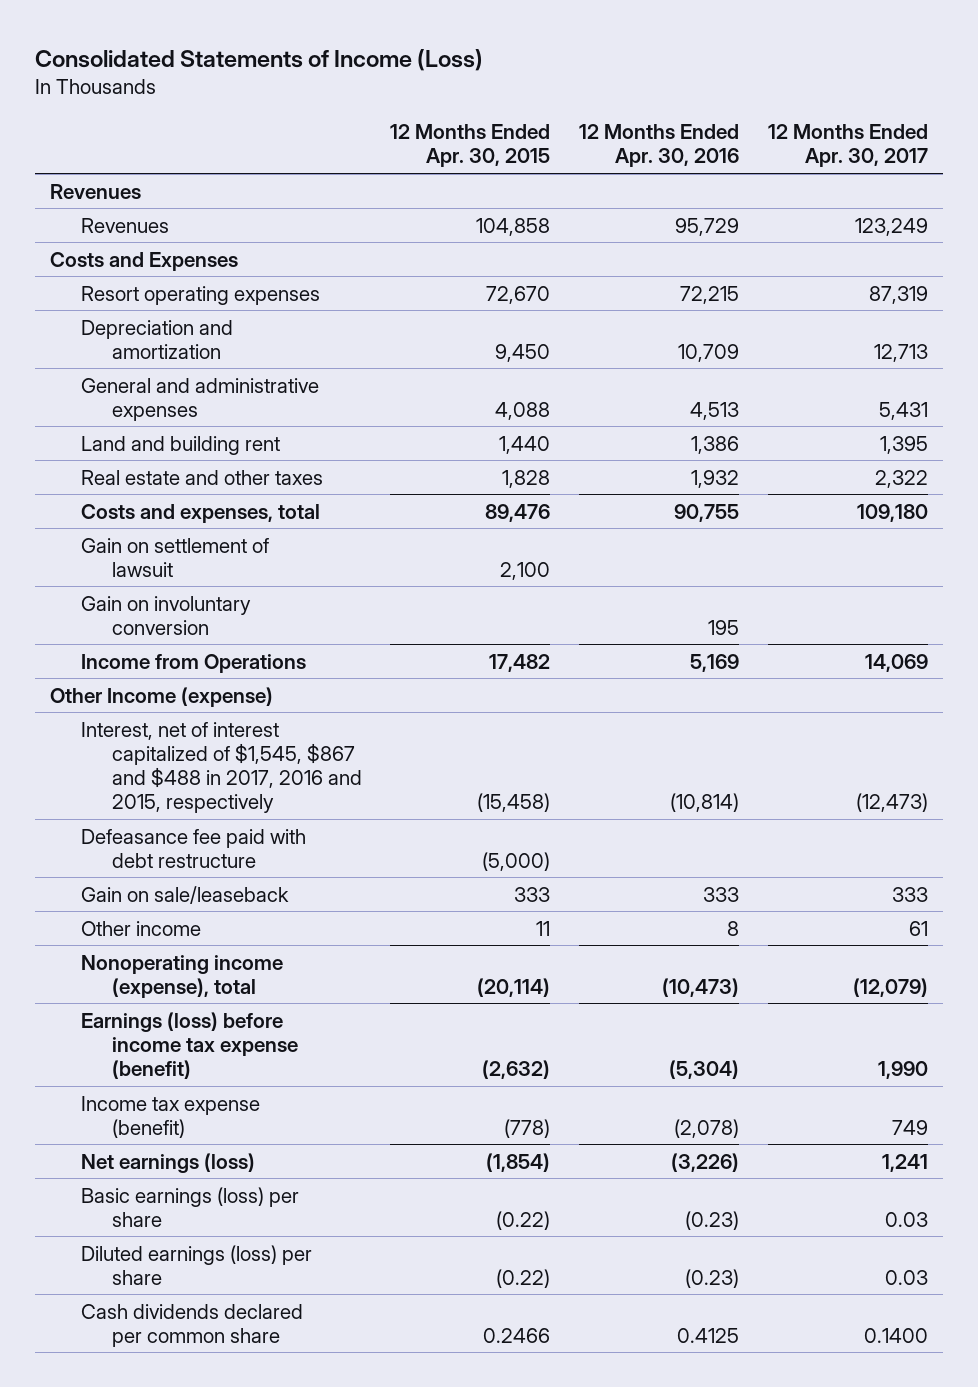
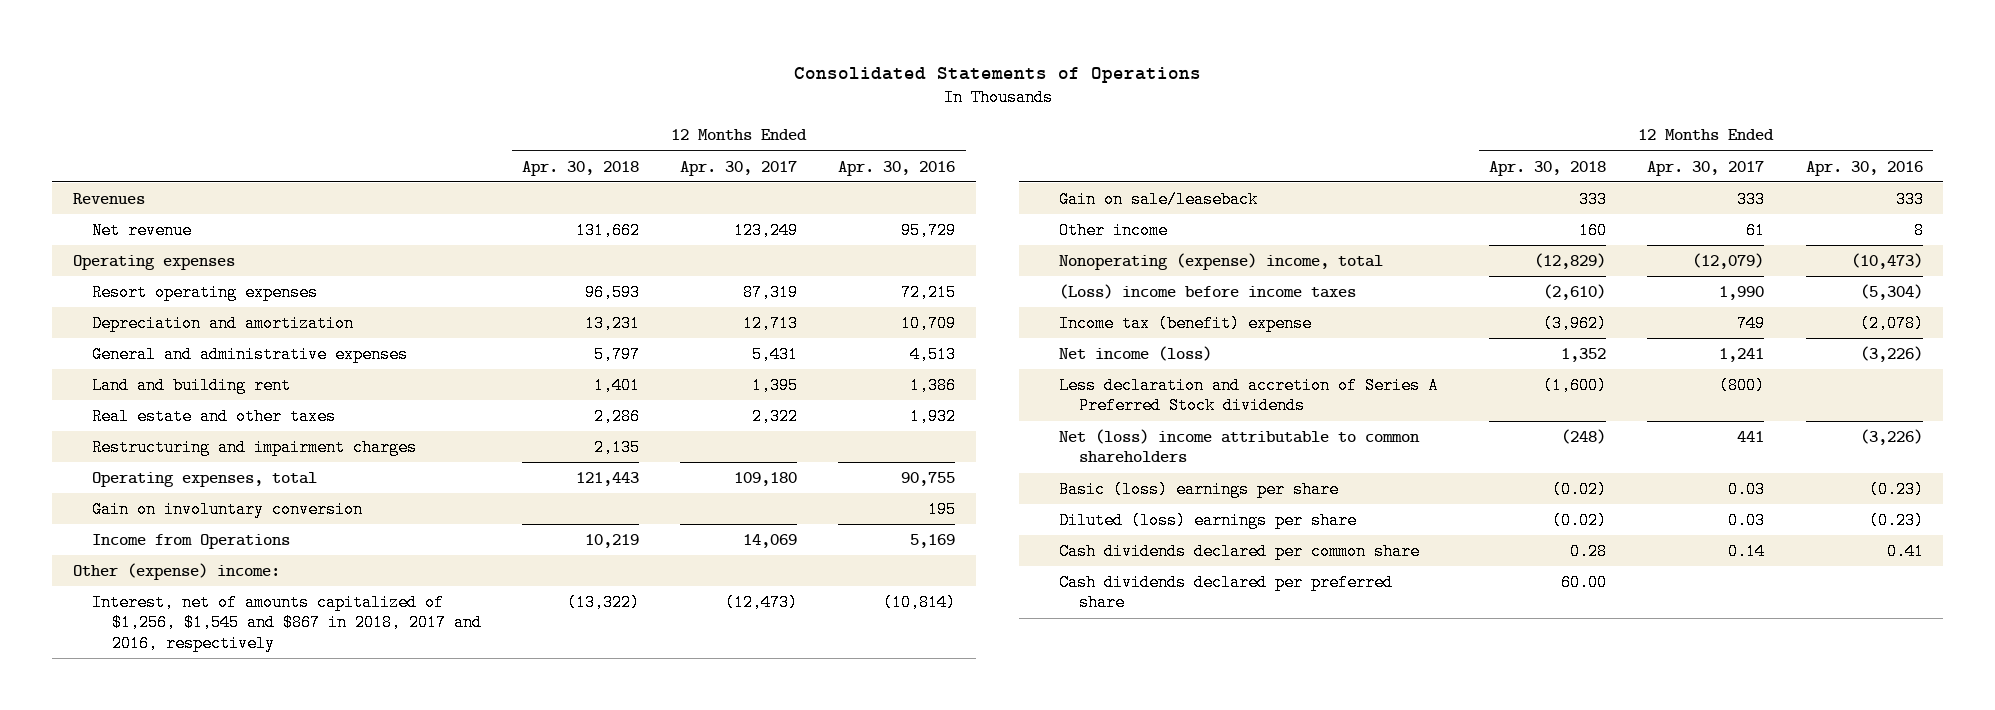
- Consolidated Statements of Income (Loss)
+ Consolidated Statements of Operations
- | 12 Months Ended Apr. 30, 2015 | 12 Months Ended Apr. 30, 2016 | 12 Months Ended Apr. 30, 2017
+ | 12 Months Ended Apr. 30, 2018 | 12 Months Ended Apr. 30, 2017 | 12 Months Ended Apr. 30, 2016
- Revenues | 104,858 | 95,729 | 123,249
- Costs and Expenses
+ Net revenue | 131,662 | 123,249 | 95,729
+ Operating expenses
- Costs and expenses, total | 89,476 | 90,755 | 109,180
- Gain on settlement of lawsuit | 2,100 | |
+ Restructuring and impairment charges | 2,135 | |
+ Operating expenses, total | 121,443 | 109,180 | 90,755
- Other Income (expense)
- Interest, net of interest capitalized of $1,545, $867 and $488 in 2017, 2016 and 2015, respectively | (15,458) | (10,814) | (12,473)
- Defeasance fee paid with debt restructure | (5,000) | |
+ Other (expense) income:
+ Interest, net of amounts capitalized of $1,256, $1,545 and $867 in 2018, 2017 and 2016, respectively | (13,322) | (12,473) | (10,814)
- Nonoperating income (expense), total | (20,114) | (10,473) | (12,079)
- Earnings (loss) before income tax expense (benefit) | (2,632) | (5,304) | 1,990
- Income tax expense (benefit) | (778) | (2,078) | 749
- Net earnings (loss) | (1,854) | (3,226) | 1,241
- Basic earnings (loss) per share | (0.22) | (0.23) | 0.03
- Diluted earnings (loss) per share | (0.22) | (0.23) | 0.03
- Cash dividends declared per common share | 0.2466 | 0.4125 | 0.1400
+ Nonoperating (expense) income, total | (12,829) | (12,079) | (10,473)
+ (Loss) income before income taxes | (2,610) | 1,990 | (5,304)
+ Income tax (benefit) expense | (3,962) | 749 | (2,078)
+ Net income (loss) | 1,352 | 1,241 | (3,226)
+ Less declaration and accretion of Series A Preferred Stock dividends | (1,600) | (800) |
+ Net (loss) income attributable to common shareholders | (248) | 441 | (3,226)
+ Basic (loss) earnings per share | (0.02) | 0.03 | (0.23)
+ Diluted (loss) earnings per share | (0.02) | 0.03 | (0.23)
+ Cash dividends declared per common share | 0.28 | 0.14 | 0.41
+ Cash dividends declared per preferred share | 60.00 | |

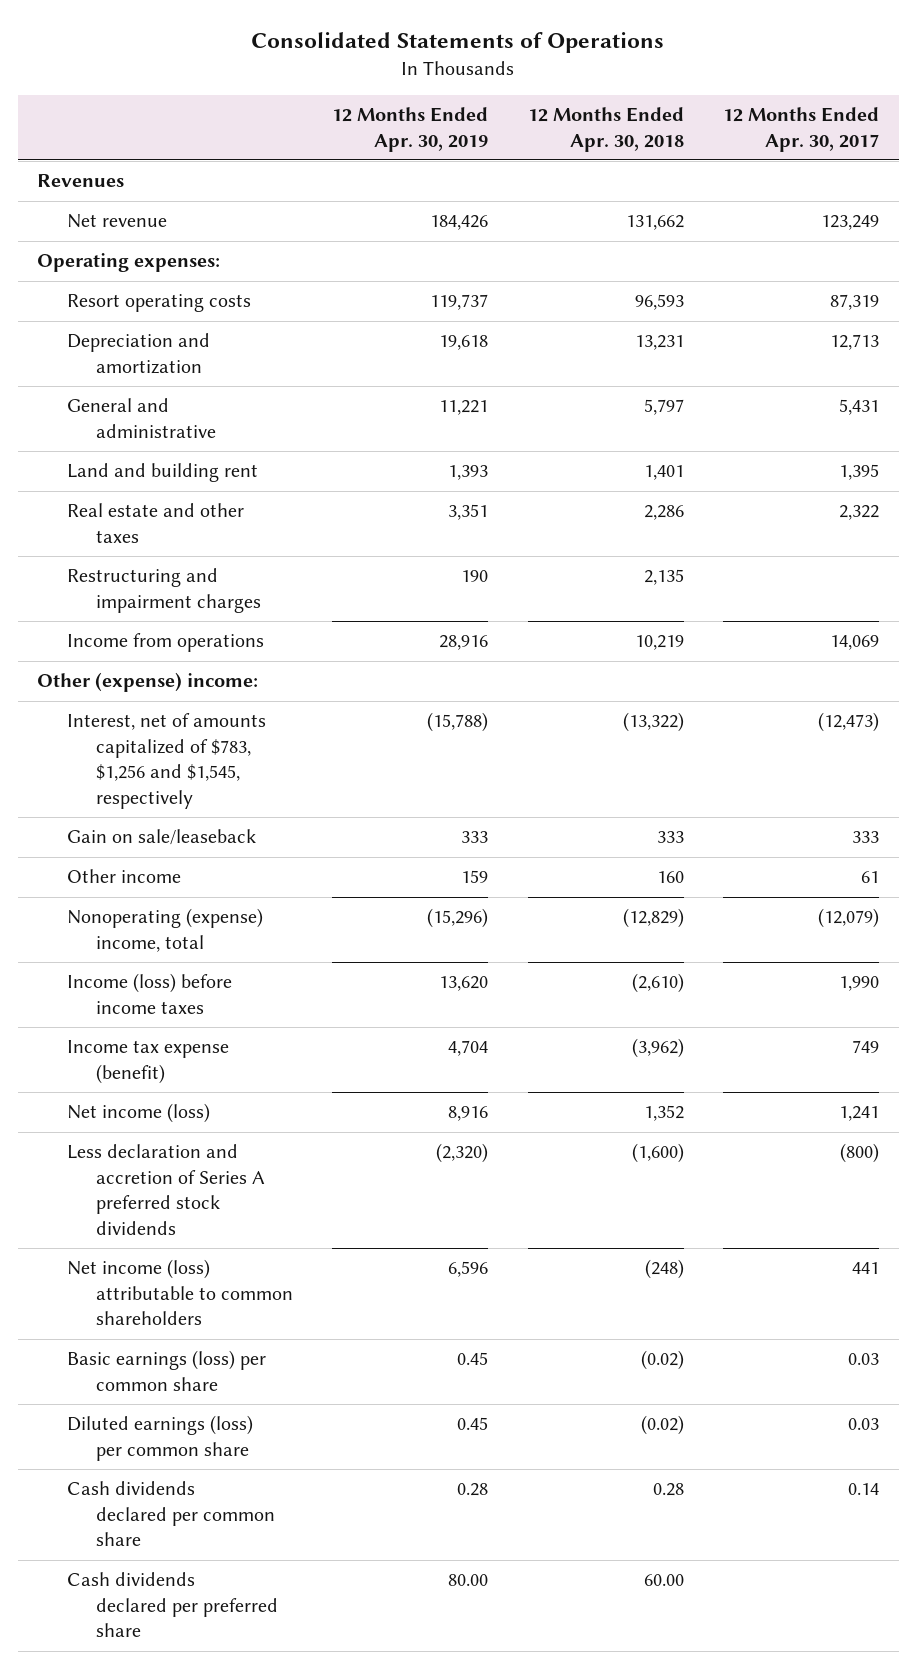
- | 12 Months Ended Apr. 30, 2018 | 12 Months Ended Apr. 30, 2017 | 12 Months Ended Apr. 30, 2016
+ | 12 Months Ended Apr. 30, 2019 | 12 Months Ended Apr. 30, 2018 | 12 Months Ended Apr. 30, 2017
- Operating expenses
- Resort operating expenses | 96,593 | 87,319 | 72,215
+ Operating expenses:
+ Resort operating costs | 119,737 | 96,593 | 87,319
- General and administrative expenses | 5,797 | 5,431 | 4,513
+ General and administrative | 11,221 | 5,797 | 5,431
- Operating expenses, total | 121,443 | 109,180 | 90,755
- Gain on involuntary conversion | | | 195
- Income from Operations | 10,219 | 14,069 | 5,169
+ Income from operations | 28,916 | 10,219 | 14,069
- Interest, net of amounts capitalized of $1,256, $1,545 and $867 in 2018, 2017 and 2016, respectively | (13,322) | (12,473) | (10,814)
+ Interest, net of amounts capitalized of $783, $1,256 and $1,545, respectively | (15,788) | (13,322) | (12,473)
- (Loss) income before income taxes | (2,610) | 1,990 | (5,304)
- Income tax (benefit) expense | (3,962) | 749 | (2,078)
+ Income (loss) before income taxes | 13,620 | (2,610) | 1,990
+ Income tax expense (benefit) | 4,704 | (3,962) | 749
- Less declaration and accretion of Series A Preferred Stock dividends | (1,600) | (800) |
- Net (loss) income attributable to common shareholders | (248) | 441 | (3,226)
- Basic (loss) earnings per share | (0.02) | 0.03 | (0.23)
- Diluted (loss) earnings per share | (0.02) | 0.03 | (0.23)
+ Less declaration and accretion of Series A preferred stock dividends | (2,320) | (1,600) | (800)
+ Net income (loss) attributable to common shareholders | 6,596 | (248) | 441
+ Basic earnings (loss) per common share | 0.45 | (0.02) | 0.03
+ Diluted earnings (loss) per common share | 0.45 | (0.02) | 0.03

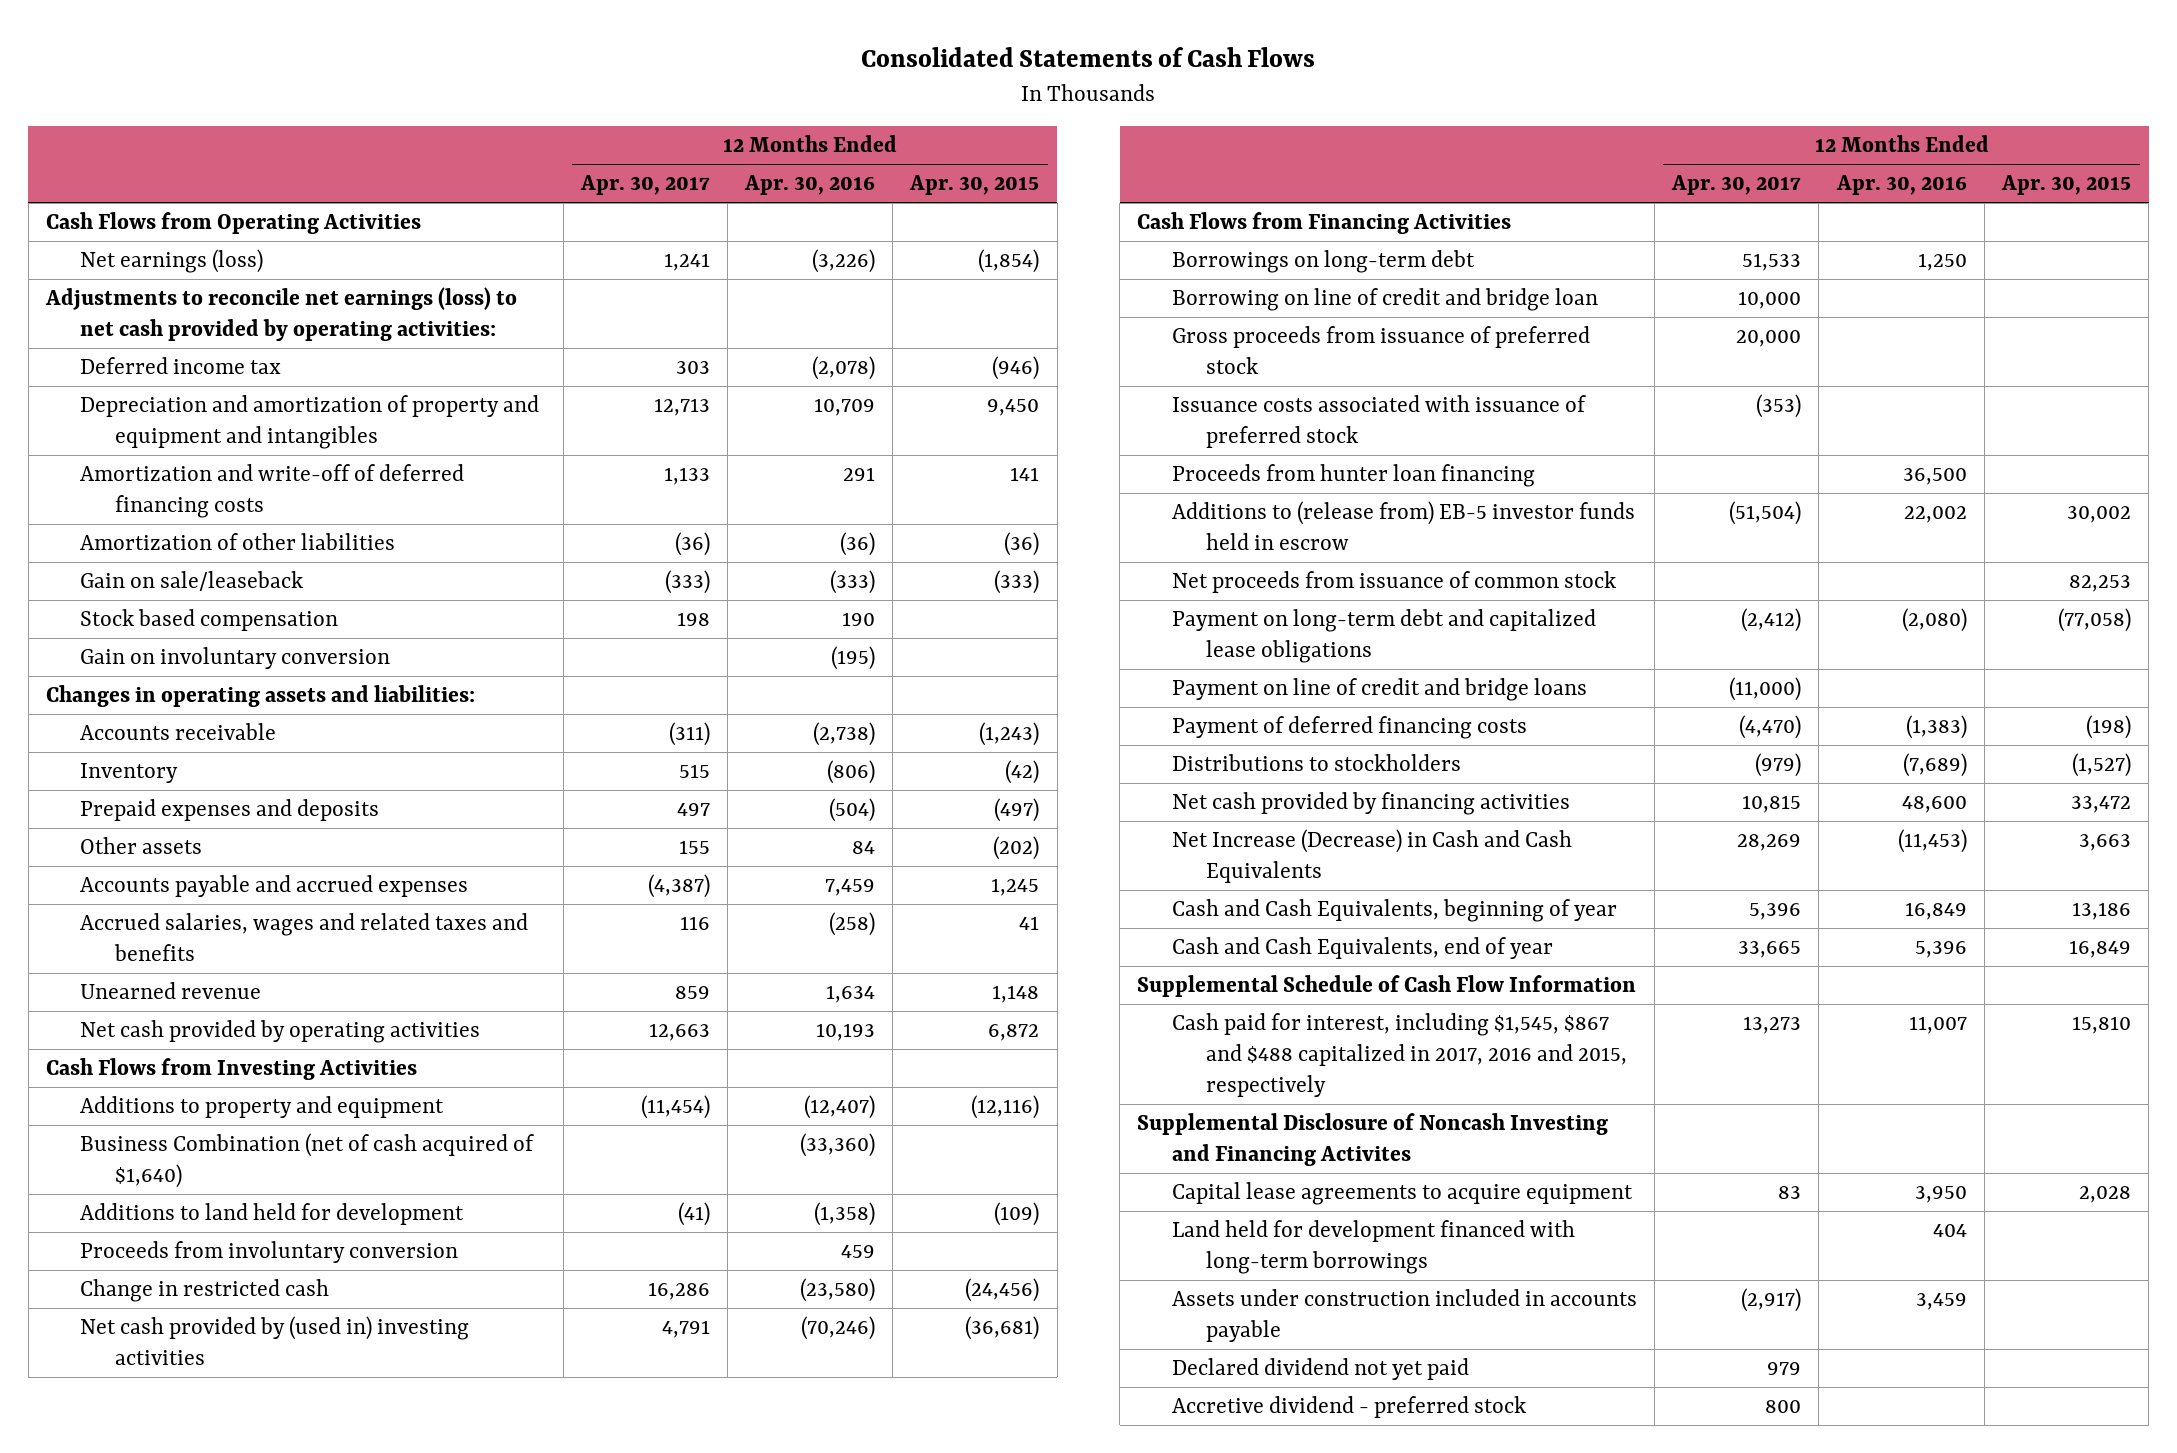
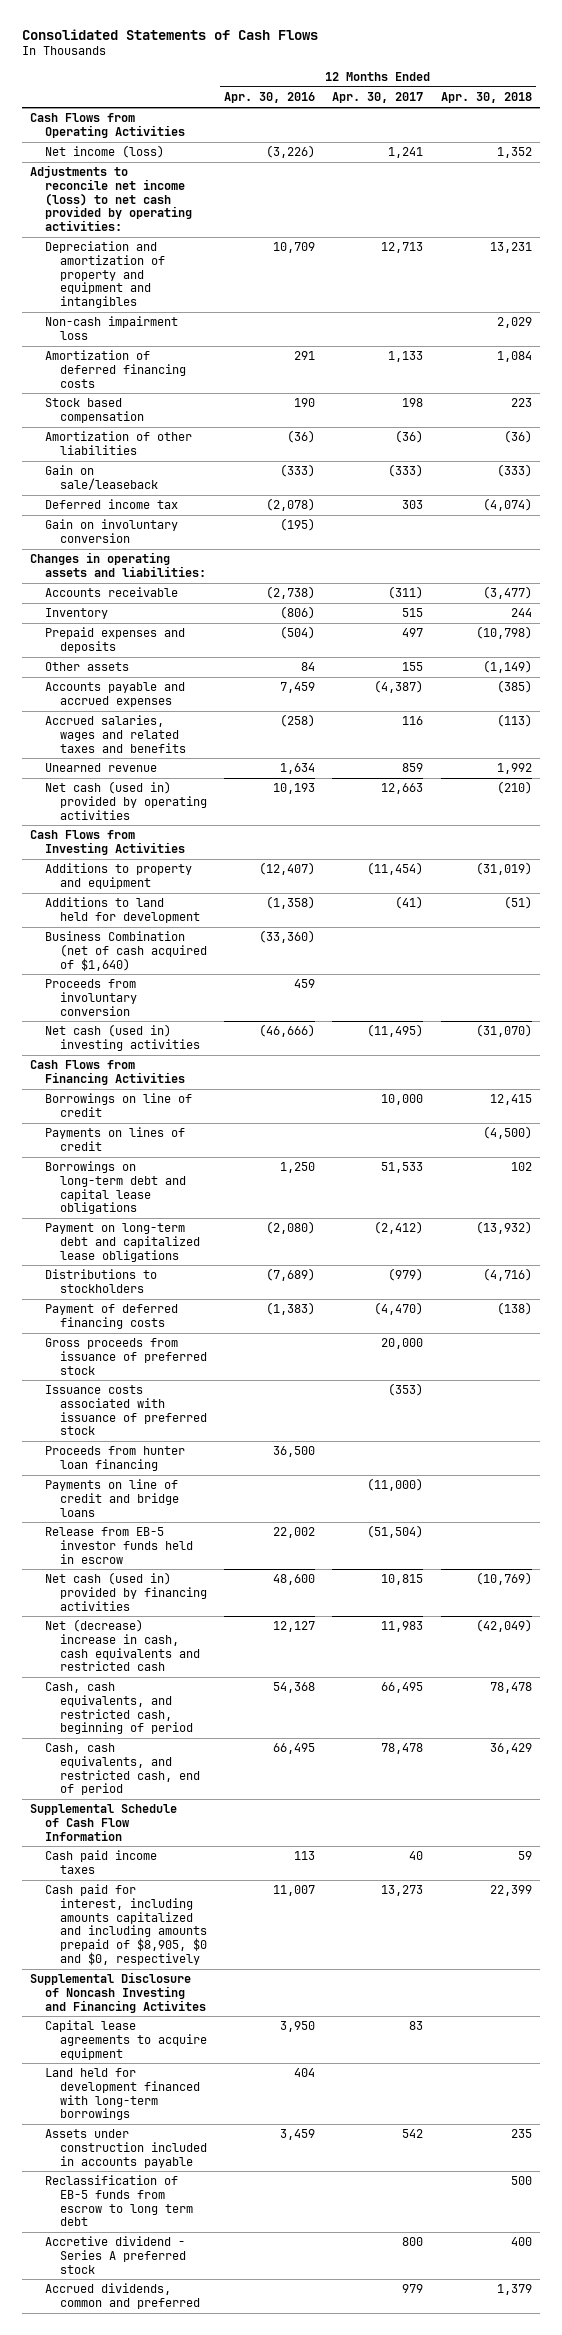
- | 12 Months Ended Apr. 30, 2017 | 12 Months Ended Apr. 30, 2016 | 12 Months Ended Apr. 30, 2015
+ | 12 Months Ended Apr. 30, 2016 | 12 Months Ended Apr. 30, 2017 | 12 Months Ended Apr. 30, 2018
- Net earnings (loss) | 1,241 | (3,226) | (1,854)
- Adjustments to reconcile net earnings (loss) to net cash provided by operating activities:
+ Net income (loss) | (3,226) | 1,241 | 1,352
+ Adjustments to reconcile net income (loss) to net cash provided by operating activities:
- Amortization and write-off of deferred financing costs | 1,133 | 291 | 141
+ Non-cash impairment loss | | | 2,029
+ Amortization of deferred financing costs | 291 | 1,133 | 1,084
moved up: Stock based compensation | 190 | 198 | 223
moved down: Deferred income tax | (2,078) | 303 | (4,074)
- Net cash provided by operating activities | 12,663 | 10,193 | 6,872
+ Net cash (used in) provided by operating activities | 10,193 | 12,663 | (210)
moved down: Business Combination (net of cash acquired of $1,640) | (33,360) | |
- Change in restricted cash | 16,286 | (23,580) | (24,456)
- Net cash provided by (used in) investing activities | 4,791 | (70,246) | (36,681)
+ Net cash (used in) investing activities | (46,666) | (11,495) | (31,070)
- Borrowings on long-term debt | 51,533 | 1,250 |
- Borrowing on line of credit and bridge loan | 10,000 | |
+ Borrowings on line of credit | | 10,000 | 12,415
+ Payments on lines of credit | | | (4,500)
+ Borrowings on long-term debt and capital lease obligations | 1,250 | 51,533 | 102
moved up: Payment on long-term debt and capitalized lease obligations | (2,080) | (2,412) | (13,932)
moved up: Distributions to stockholders | (7,689) | (979) | (4,716)
moved up: Payment of deferred financing costs | (1,383) | (4,470) | (138)
- Additions to (release from) EB-5 investor funds held in escrow | (51,504) | 22,002 | 30,002
- Net proceeds from issuance of common stock | | | 82,253
- Payment on line of credit and bridge loans | (11,000) | |
- Net cash provided by financing activities | 10,815 | 48,600 | 33,472
- Net Increase (Decrease) in Cash and Cash Equivalents | 28,269 | (11,453) | 3,663
- Cash and Cash Equivalents, beginning of year | 5,396 | 16,849 | 13,186
- Cash and Cash Equivalents, end of year | 33,665 | 5,396 | 16,849
+ Payments on line of credit and bridge loans | | (11,000) |
+ Release from EB-5 investor funds held in escrow | 22,002 | (51,504) |
+ Net cash (used in) provided by financing activities | 48,600 | 10,815 | (10,769)
+ Net (decrease) increase in cash, cash equivalents and restricted cash | 12,127 | 11,983 | (42,049)
+ Cash, cash equivalents, and restricted cash, beginning of period | 54,368 | 66,495 | 78,478
+ Cash, cash equivalents, and restricted cash, end of period | 66,495 | 78,478 | 36,429
- Cash paid for interest, including $1,545, $867 and $488 capitalized in 2017, 2016 and 2015, respectively | 13,273 | 11,007 | 15,810
+ Cash paid income taxes | 113 | 40 | 59
+ Cash paid for interest, including amounts capitalized and including amounts prepaid of $8,905, $0 and $0, respectively | 11,007 | 13,273 | 22,399
- Assets under construction included in accounts payable | (2,917) | 3,459 |
- Declared dividend not yet paid | 979 | |
- Accretive dividend - preferred stock | 800 | |
+ Assets under construction included in accounts payable | 3,459 | 542 | 235
+ Reclassification of EB-5 funds from escrow to long term debt | | | 500
+ Accretive dividend - Series A preferred stock | | 800 | 400
+ Accrued dividends, common and preferred | | 979 | 1,379

